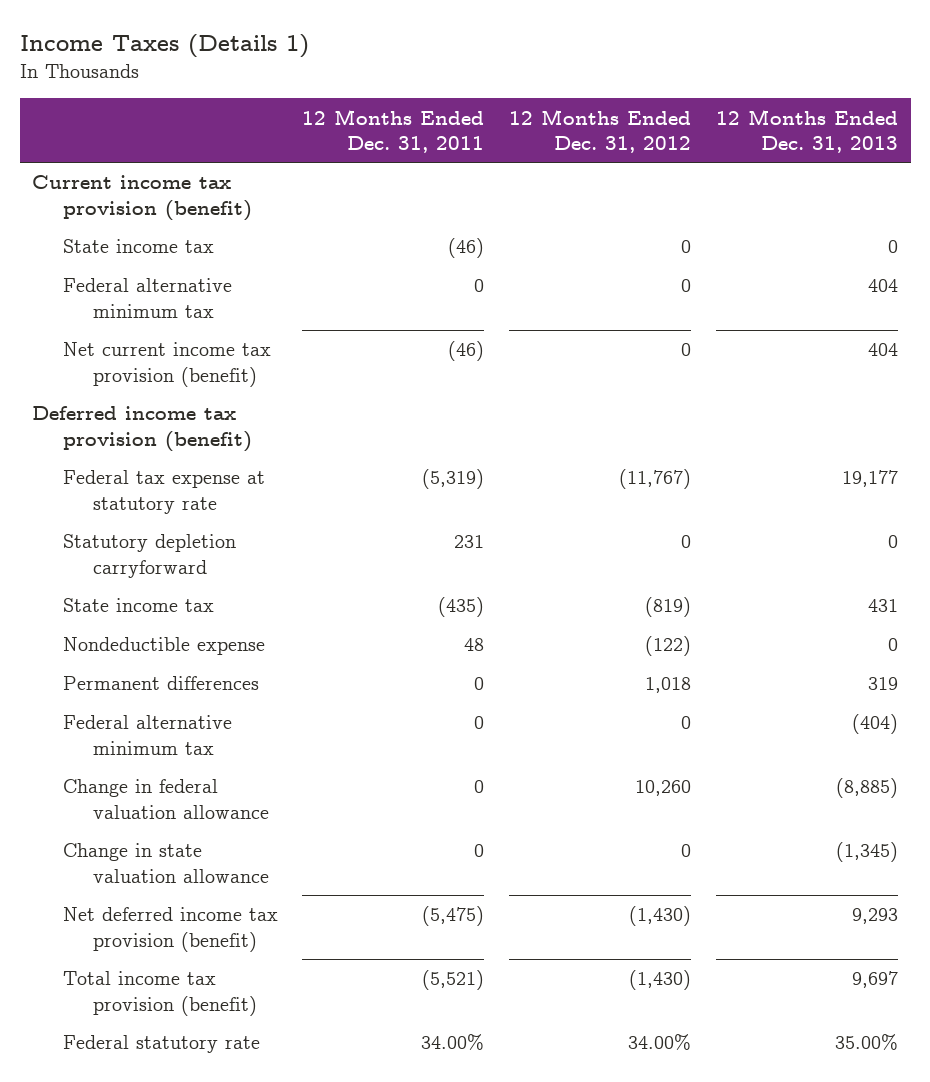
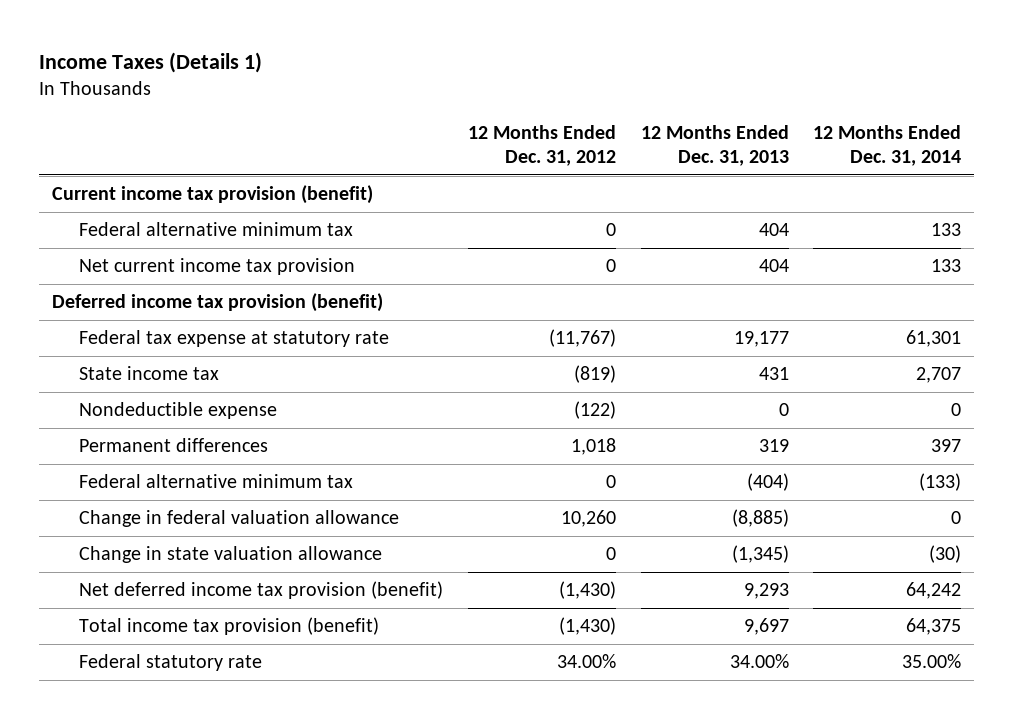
- | 12 Months Ended Dec. 31, 2011 | 12 Months Ended Dec. 31, 2012 | 12 Months Ended Dec. 31, 2013
+ | 12 Months Ended Dec. 31, 2012 | 12 Months Ended Dec. 31, 2013 | 12 Months Ended Dec. 31, 2014
- State income tax | (46) | 0 | 0
- Net current income tax provision (benefit) | (46) | 0 | 404
+ Net current income tax provision | 0 | 404 | 133
- Statutory depletion carryforward | 231 | 0 | 0
- Federal statutory rate | 34.00% | 34.00% | 35.00%
+ Federal statutory rate | 34.00% | 34.00% | 35.00%

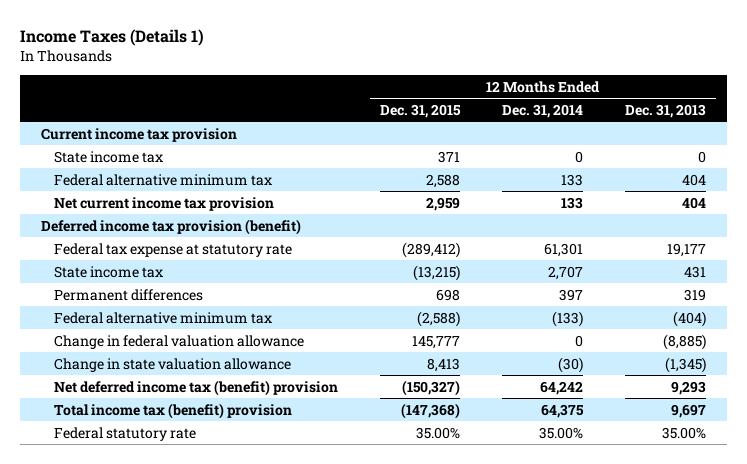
- | 12 Months Ended Dec. 31, 2012 | 12 Months Ended Dec. 31, 2013 | 12 Months Ended Dec. 31, 2014
+ | 12 Months Ended Dec. 31, 2015 | 12 Months Ended Dec. 31, 2014 | 12 Months Ended Dec. 31, 2013
- Current income tax provision (benefit)
+ Current income tax provision
+ State income tax | 371 | 0 | 0
- Nondeductible expense | (122) | 0 | 0
- Net deferred income tax provision (benefit) | (1,430) | 9,293 | 64,242
- Total income tax provision (benefit) | (1,430) | 9,697 | 64,375
- Federal statutory rate | 34.00% | 34.00% | 35.00%
+ Net deferred income tax (benefit) provision | (150,327) | 64,242 | 9,293
+ Total income tax (benefit) provision | (147,368) | 64,375 | 9,697
+ Federal statutory rate | 35.00% | 35.00% | 35.00%

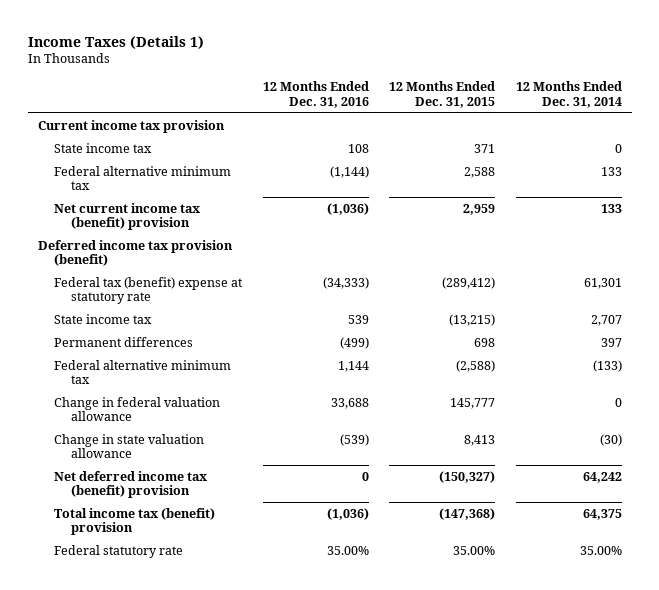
- | 12 Months Ended Dec. 31, 2015 | 12 Months Ended Dec. 31, 2014 | 12 Months Ended Dec. 31, 2013
+ | 12 Months Ended Dec. 31, 2016 | 12 Months Ended Dec. 31, 2015 | 12 Months Ended Dec. 31, 2014
- Net current income tax provision | 2,959 | 133 | 404
+ Net current income tax (benefit) provision | (1,036) | 2,959 | 133
- Federal tax expense at statutory rate | (289,412) | 61,301 | 19,177
+ Federal tax (benefit) expense at statutory rate | (34,333) | (289,412) | 61,301

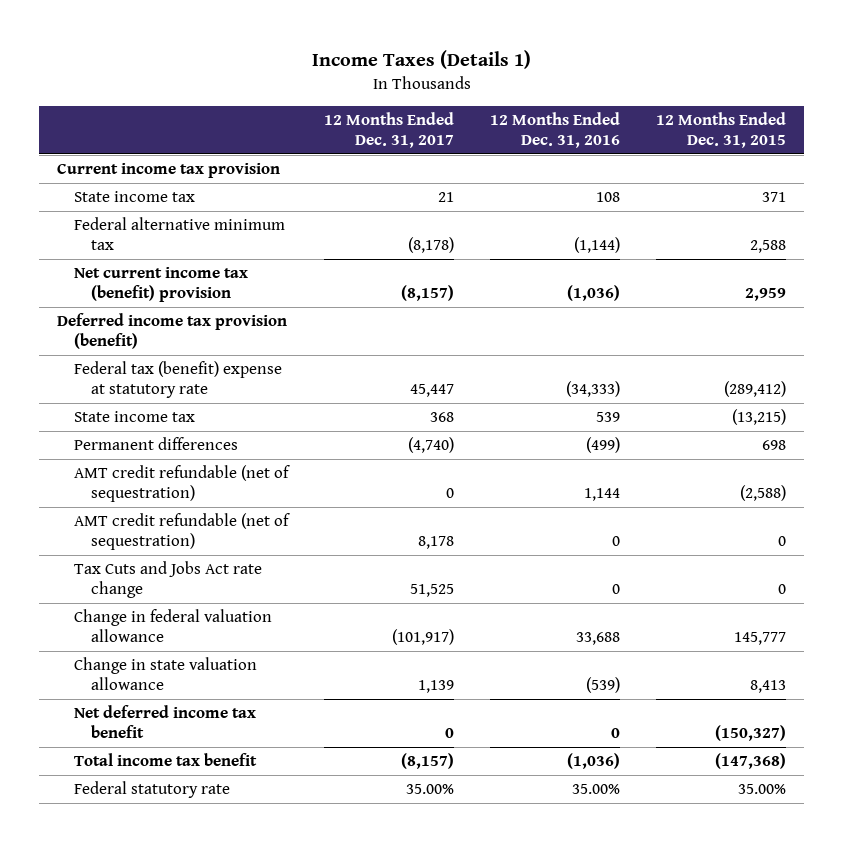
- | 12 Months Ended Dec. 31, 2016 | 12 Months Ended Dec. 31, 2015 | 12 Months Ended Dec. 31, 2014
+ | 12 Months Ended Dec. 31, 2017 | 12 Months Ended Dec. 31, 2016 | 12 Months Ended Dec. 31, 2015
- Federal alternative minimum tax | 1,144 | (2,588) | (133)
+ AMT credit refundable (net of sequestration) | 0 | 1,144 | (2,588)
+ AMT credit refundable (net of sequestration) | 8,178 | 0 | 0
+ Tax Cuts and Jobs Act rate change | 51,525 | 0 | 0
- Net deferred income tax (benefit) provision | 0 | (150,327) | 64,242
- Total income tax (benefit) provision | (1,036) | (147,368) | 64,375
+ Net deferred income tax benefit | 0 | 0 | (150,327)
+ Total income tax benefit | (8,157) | (1,036) | (147,368)

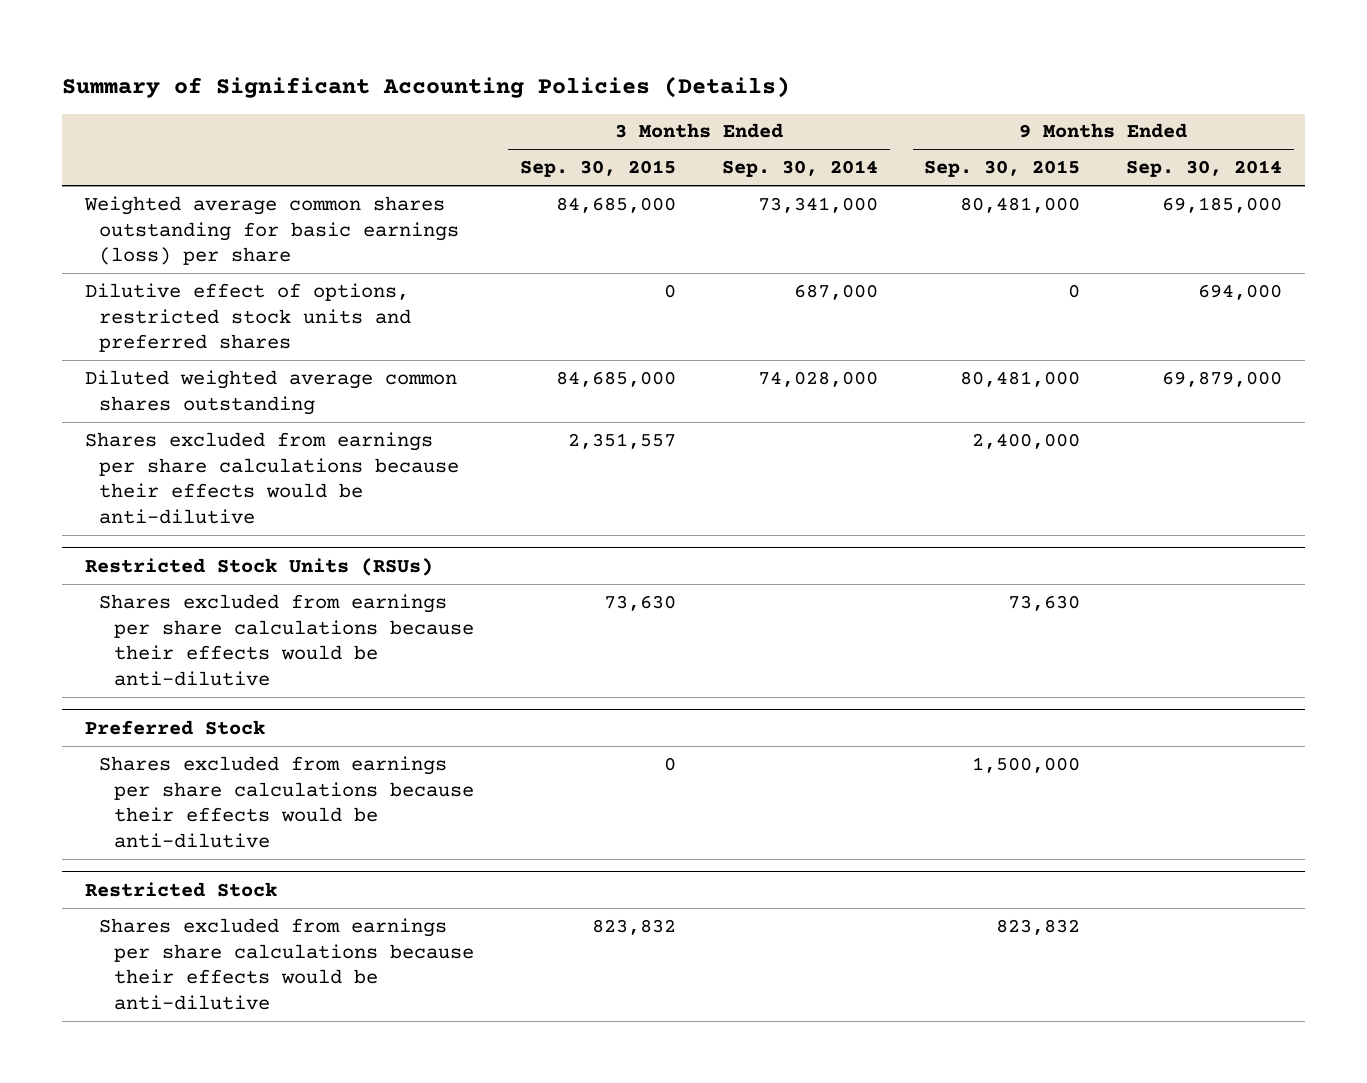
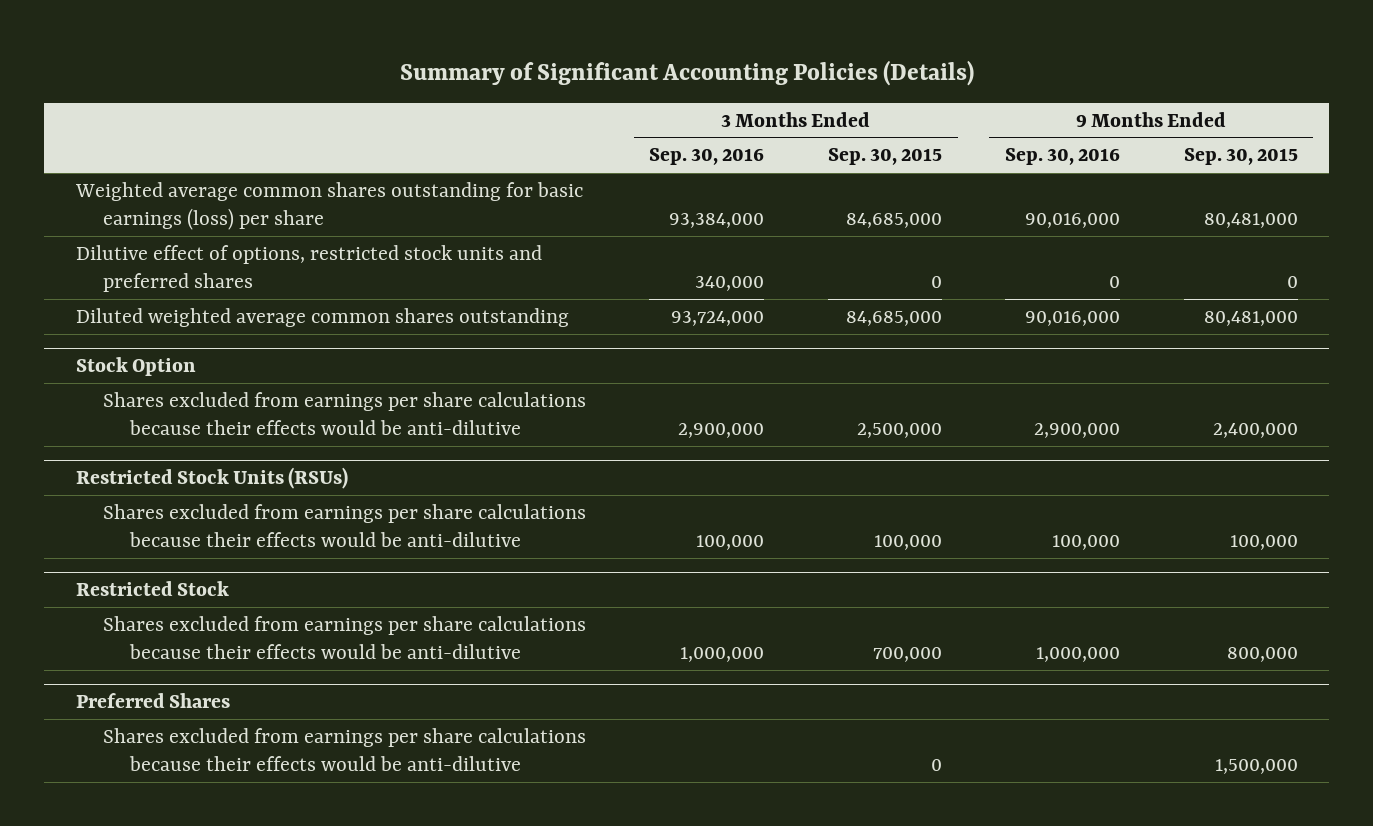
- | 3 Months Ended Sep. 30, 2015 | 3 Months Ended Sep. 30, 2014 | 9 Months Ended Sep. 30, 2015 | 9 Months Ended Sep. 30, 2014
+ | 3 Months Ended Sep. 30, 2016 | 3 Months Ended Sep. 30, 2015 | 9 Months Ended Sep. 30, 2016 | 9 Months Ended Sep. 30, 2015
- Shares excluded from earnings per share calculations because their effects would be anti-dilutive | 2,351,557 | | 2,400,000 |
+ Stock Option
+ Shares excluded from earnings per share calculations because their effects would be anti-dilutive | 2,900,000 | 2,500,000 | 2,900,000 | 2,400,000
@ Restricted Stock Units (RSUs)
- Shares excluded from earnings per share calculations because their effects would be anti-dilutive | 73,630 | | 73,630 |
- Preferred Stock
- Shares excluded from earnings per share calculations because their effects would be anti-dilutive | 0 | | 1,500,000 |
@ Restricted Stock Units (RSUs)
+ Shares excluded from earnings per share calculations because their effects would be anti-dilutive | 100,000 | 100,000 | 100,000 | 100,000
@ Restricted Stock
- Shares excluded from earnings per share calculations because their effects would be anti-dilutive | 823,832 | | 823,832 |
+ Shares excluded from earnings per share calculations because their effects would be anti-dilutive | 1,000,000 | 700,000 | 1,000,000 | 800,000
+ Preferred Shares
+ Shares excluded from earnings per share calculations because their effects would be anti-dilutive | | 0 | | 1,500,000

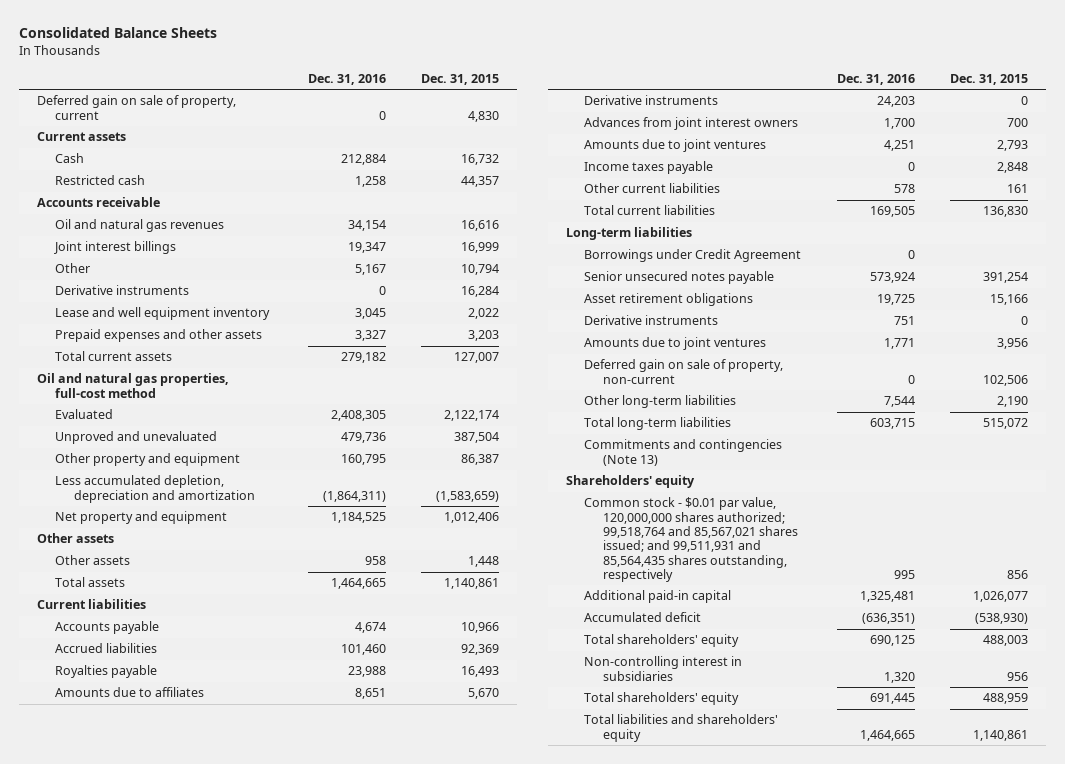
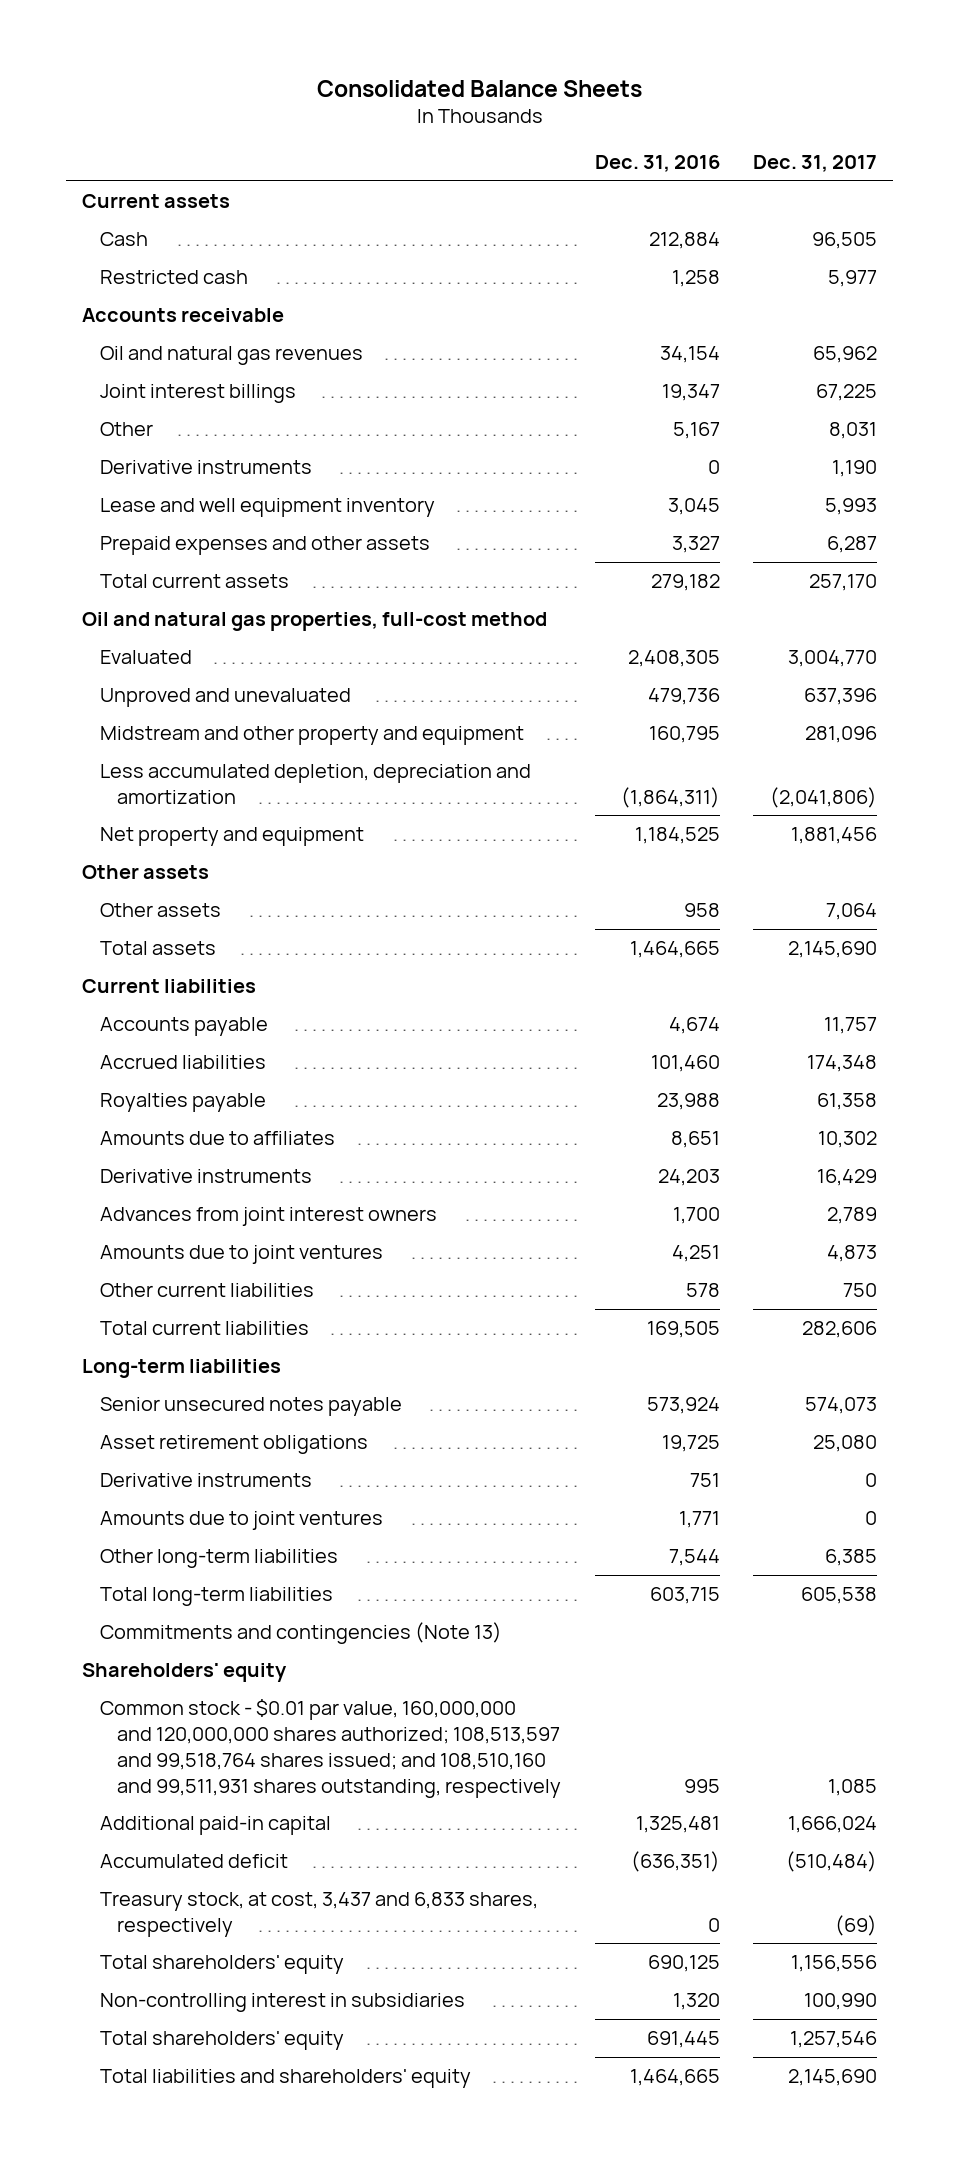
- | Dec. 31, 2016 | Dec. 31, 2015
+ | Dec. 31, 2016 | Dec. 31, 2017
- Deferred gain on sale of property, current | 0 | 4,830
- Other property and equipment | 160,795 | 86,387
+ Midstream and other property and equipment | 160,795 | 281,096
- Income taxes payable | 0 | 2,848
- Borrowings under Credit Agreement | 0 |
- Deferred gain on sale of property, non-current | 0 | 102,506
- Common stock - $0.01 par value, 120,000,000 shares authorized; 99,518,764 and 85,567,021 shares issued; and 99,511,931 and 85,564,435 shares outstanding, respectively | 995 | 856
+ Common stock - $0.01 par value, 160,000,000 and 120,000,000 shares authorized; 108,513,597 and 99,518,764 shares issued; and 108,510,160 and 99,511,931 shares outstanding, respectively | 995 | 1,085
+ Treasury stock, at cost, 3,437 and 6,833 shares, respectively | 0 | (69)

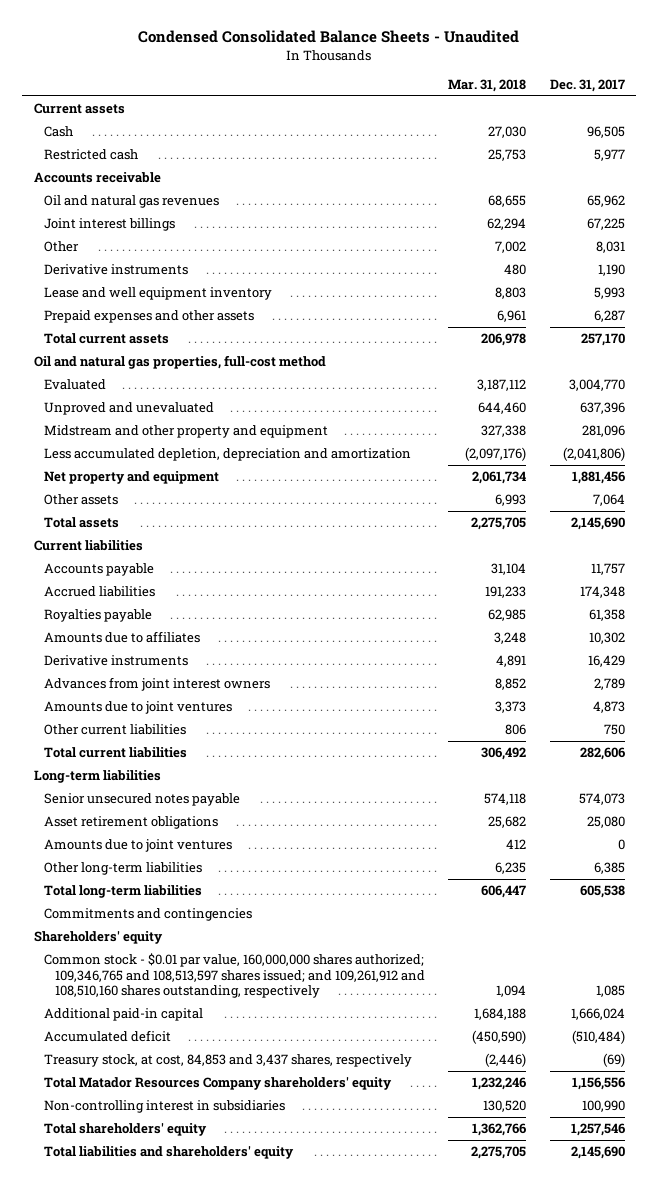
- Consolidated Balance Sheets
+ Condensed Consolidated Balance Sheets - Unaudited
- | Dec. 31, 2016 | Dec. 31, 2017
+ | Mar. 31, 2018 | Dec. 31, 2017
- Other assets
- Derivative instruments | 751 | 0
- Commitments and contingencies (Note 13)
+ Commitments and contingencies
- Common stock - $0.01 par value, 160,000,000 and 120,000,000 shares authorized; 108,513,597 and 99,518,764 shares issued; and 108,510,160 and 99,511,931 shares outstanding, respectively | 995 | 1,085
+ Common stock - $0.01 par value, 160,000,000 shares authorized; 109,346,765 and 108,513,597 shares issued; and 109,261,912 and 108,510,160 shares outstanding, respectively | 1,094 | 1,085
- Treasury stock, at cost, 3,437 and 6,833 shares, respectively | 0 | (69)
- Total shareholders' equity | 690,125 | 1,156,556
+ Treasury stock, at cost, 84,853 and 3,437 shares, respectively | (2,446) | (69)
+ Total Matador Resources Company shareholders' equity | 1,232,246 | 1,156,556

